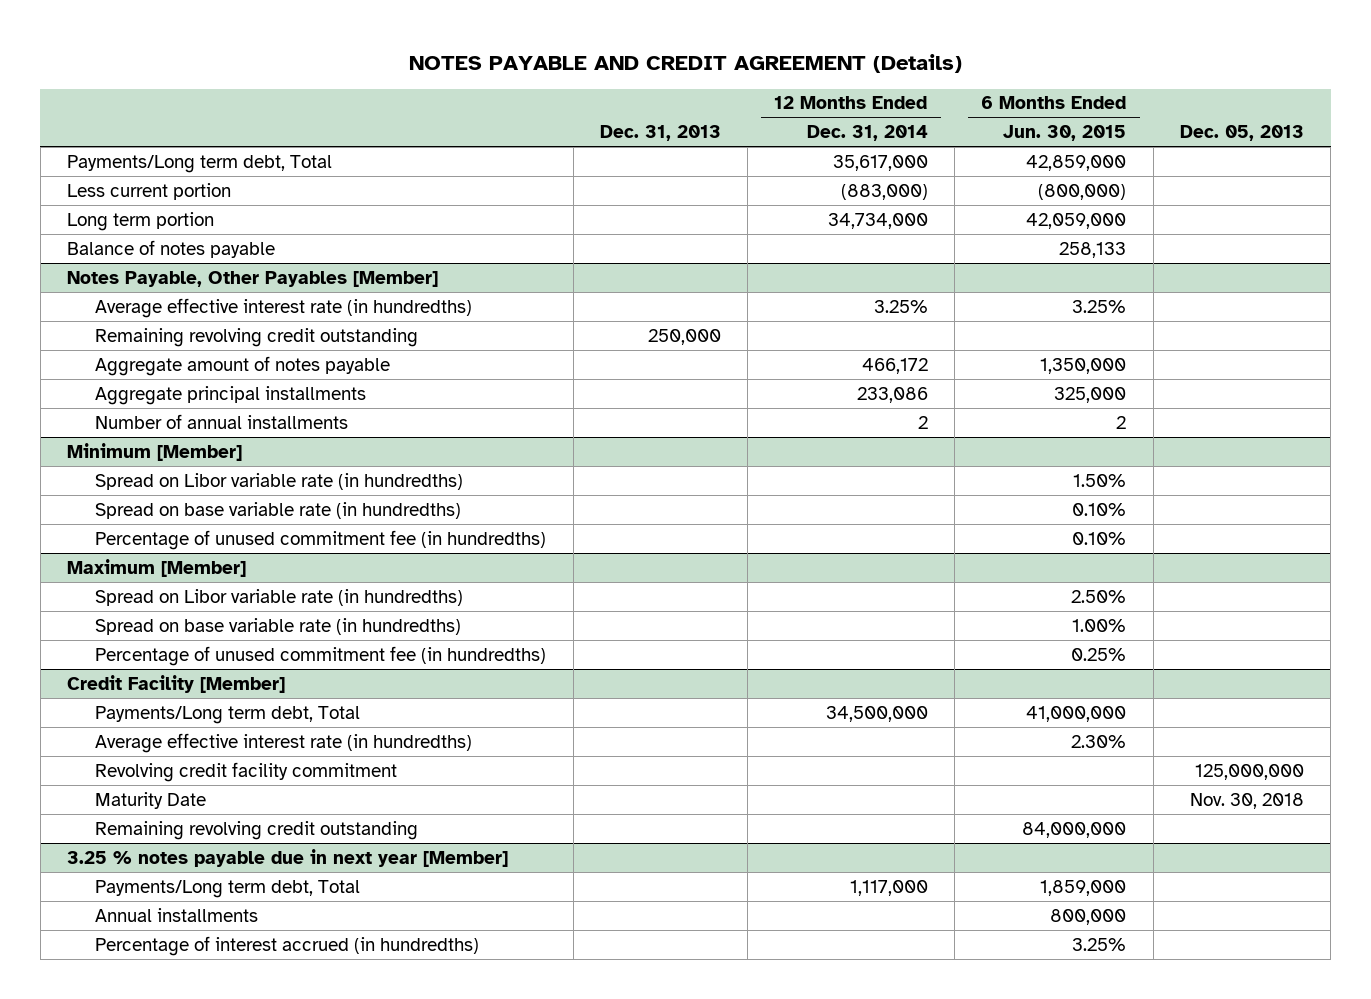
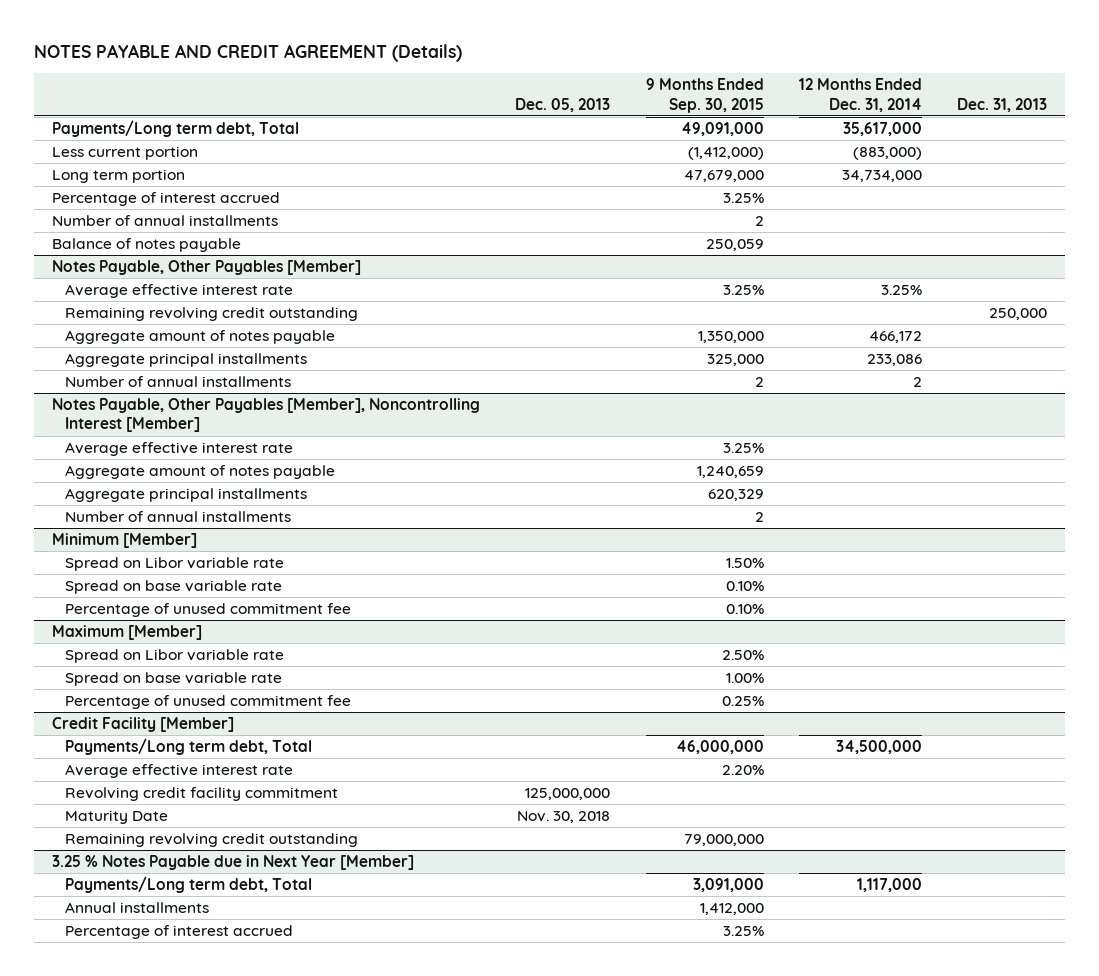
- | Dec. 31, 2013 | 12 Months Ended Dec. 31, 2014 | 6 Months Ended Jun. 30, 2015 | Dec. 05, 2013
+ | Dec. 05, 2013 | 9 Months Ended Sep. 30, 2015 | 12 Months Ended Dec. 31, 2014 | Dec. 31, 2013
+ Percentage of interest accrued | | 3.25% | |
+ Number of annual installments | | 2 | |
@ Notes Payable, Other Payables [Member]
- Average effective interest rate (in hundredths) | | 3.25% | 3.25% |
+ Average effective interest rate | | 3.25% | 3.25% |
+ Notes Payable, Other Payables [Member], Noncontrolling Interest [Member]
+ Average effective interest rate | | 3.25% | |
+ Aggregate amount of notes payable | | 1,240,659 | |
+ Aggregate principal installments | | 620,329 | |
+ Number of annual installments | | 2 | |
@ Minimum [Member]
- Spread on Libor variable rate (in hundredths) | | | 1.50% |
- Spread on base variable rate (in hundredths) | | | 0.10% |
- Percentage of unused commitment fee (in hundredths) | | | 0.10% |
+ Spread on Libor variable rate | | 1.50% | |
+ Spread on base variable rate | | 0.10% | |
+ Percentage of unused commitment fee | | 0.10% | |
@ Maximum [Member]
- Spread on Libor variable rate (in hundredths) | | | 2.50% |
- Spread on base variable rate (in hundredths) | | | 1.00% |
- Percentage of unused commitment fee (in hundredths) | | | 0.25% |
+ Spread on Libor variable rate | | 2.50% | |
+ Spread on base variable rate | | 1.00% | |
+ Percentage of unused commitment fee | | 0.25% | |
@ Credit Facility [Member]
- Average effective interest rate (in hundredths) | | | 2.30% |
+ Average effective interest rate | | 2.20% | |
- 3.25 % notes payable due in next year [Member]
+ 3.25 % Notes Payable due in Next Year [Member]
- Percentage of interest accrued (in hundredths) | | | 3.25% |
+ Percentage of interest accrued | | 3.25% | |

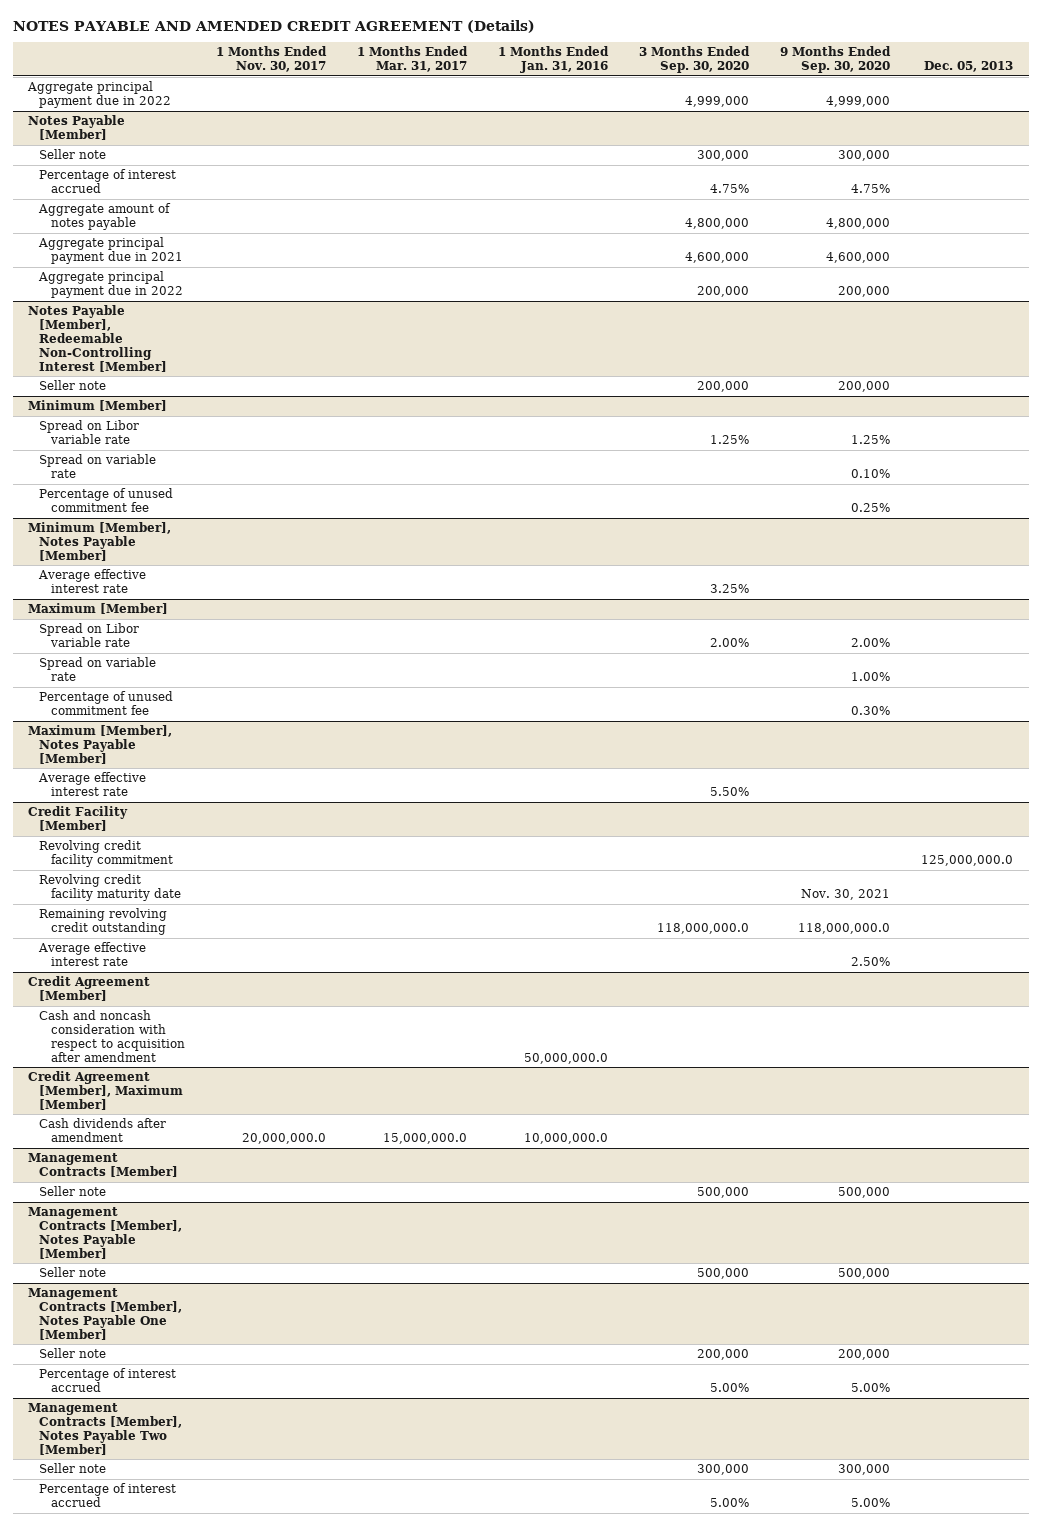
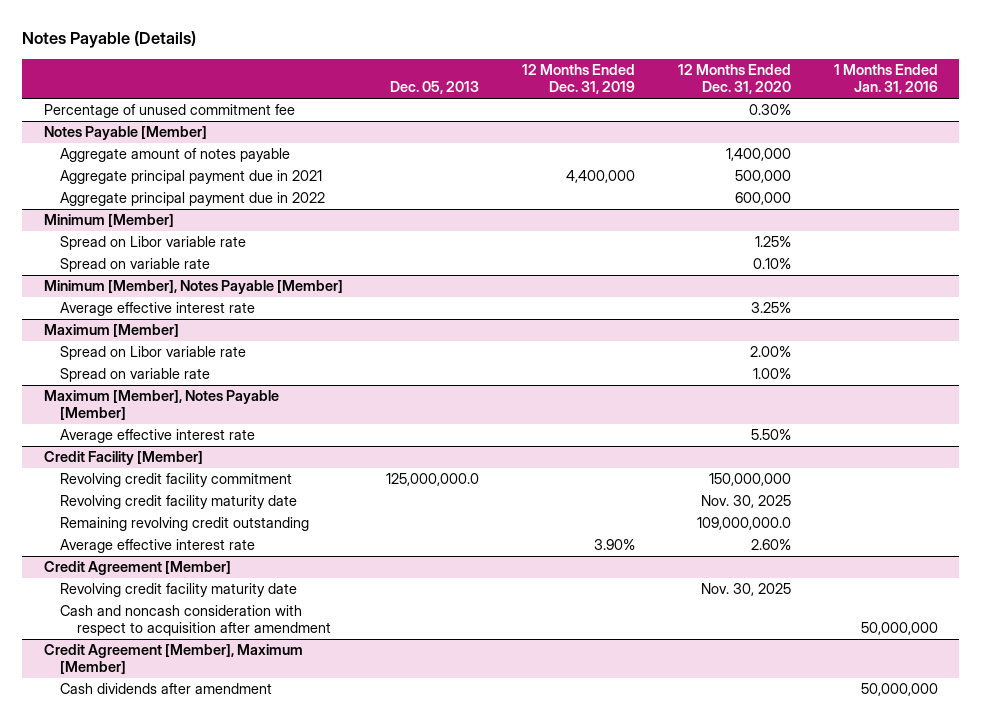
- NOTES PAYABLE AND AMENDED CREDIT AGREEMENT (Details)
+ Notes Payable (Details)
- | 1 Months Ended Nov. 30, 2017 | 1 Months Ended Mar. 31, 2017 | 1 Months Ended Jan. 31, 2016 | 3 Months Ended Sep. 30, 2020 | 9 Months Ended Sep. 30, 2020 | Dec. 05, 2013
+ | Dec. 05, 2013 | 12 Months Ended Dec. 31, 2019 | 12 Months Ended Dec. 31, 2020 | 1 Months Ended Jan. 31, 2016
- Aggregate principal payment due in 2022 | | | | 4,999,000 | 4,999,000 |
+ Percentage of unused commitment fee | | | 0.30% |
@ Notes Payable [Member]
- Seller note | | | | 300,000 | 300,000 |
- Percentage of interest accrued | | | | 4.75% | 4.75% |
- Notes Payable [Member], Redeemable Non-Controlling Interest [Member]
- Seller note | | | | 200,000 | 200,000 |
@ Minimum [Member]
- Percentage of unused commitment fee | | | | | 0.25% |
@ Maximum [Member]
- Percentage of unused commitment fee | | | | | 0.30% |
@ Credit Agreement [Member]
- Cash and noncash consideration with respect to acquisition after amendment | | | 50,000,000.0 | | |
+ Revolving credit facility maturity date | | | Nov. 30, 2025 |
+ Cash and noncash consideration with respect to acquisition after amendment | | | | 50,000,000
@ Credit Agreement [Member], Maximum [Member]
- Cash dividends after amendment | 20,000,000.0 | 15,000,000.0 | 10,000,000.0 | | |
- Management Contracts [Member]
- Seller note | | | | 500,000 | 500,000 |
- Management Contracts [Member], Notes Payable [Member]
- Seller note | | | | 500,000 | 500,000 |
- Management Contracts [Member], Notes Payable One [Member]
- Seller note | | | | 200,000 | 200,000 |
- Percentage of interest accrued | | | | 5.00% | 5.00% |
- Management Contracts [Member], Notes Payable Two [Member]
- Seller note | | | | 300,000 | 300,000 |
- Percentage of interest accrued | | | | 5.00% | 5.00% |
@ Credit Agreement [Member], Maximum [Member]
+ Cash dividends after amendment | | | | 50,000,000

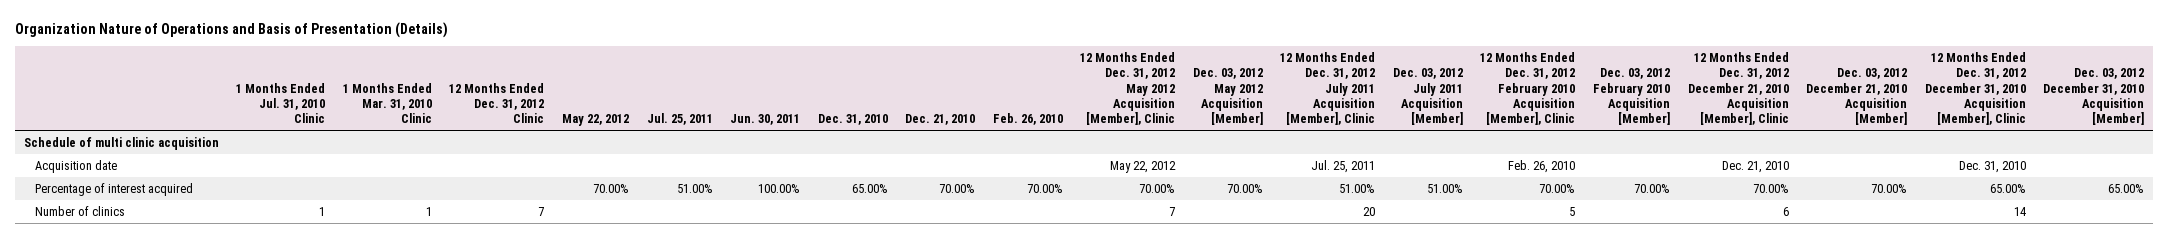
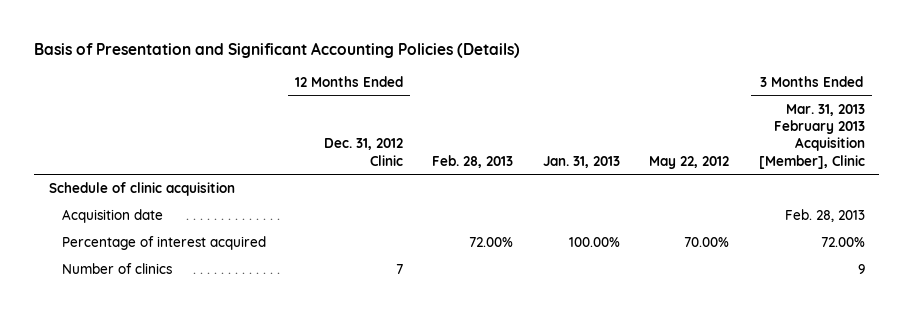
- Organization Nature of Operations and Basis of Presentation (Details)
+ Basis of Presentation and Significant Accounting Policies (Details)
- | 1 Months Ended Jul. 31, 2010 Clinic | 1 Months Ended Mar. 31, 2010 Clinic | 12 Months Ended Dec. 31, 2012 Clinic | May 22, 2012 | Jul. 25, 2011 | Jun. 30, 2011 | Dec. 31, 2010 | Dec. 21, 2010 | Feb. 26, 2010 | 12 Months Ended Dec. 31, 2012 May 2012 Acquisition [Member], Clinic | Dec. 03, 2012 May 2012 Acquisition [Member] | 12 Months Ended Dec. 31, 2012 July 2011 Acquisition [Member], Clinic | Dec. 03, 2012 July 2011 Acquisition [Member] | 12 Months Ended Dec. 31, 2012 February 2010 Acquisition [Member], Clinic | Dec. 03, 2012 February 2010 Acquisition [Member] | 12 Months Ended Dec. 31, 2012 December 21, 2010 Acquisition [Member], Clinic | Dec. 03, 2012 December 21, 2010 Acquisition [Member] | 12 Months Ended Dec. 31, 2012 December 31, 2010 Acquisition [Member], Clinic | Dec. 03, 2012 December 31, 2010 Acquisition [Member]
+ | 12 Months Ended Dec. 31, 2012 Clinic | Feb. 28, 2013 | Jan. 31, 2013 | May 22, 2012 | 3 Months Ended Mar. 31, 2013 February 2013 Acquisition [Member], Clinic
- Schedule of multi clinic acquisition
+ Schedule of clinic acquisition

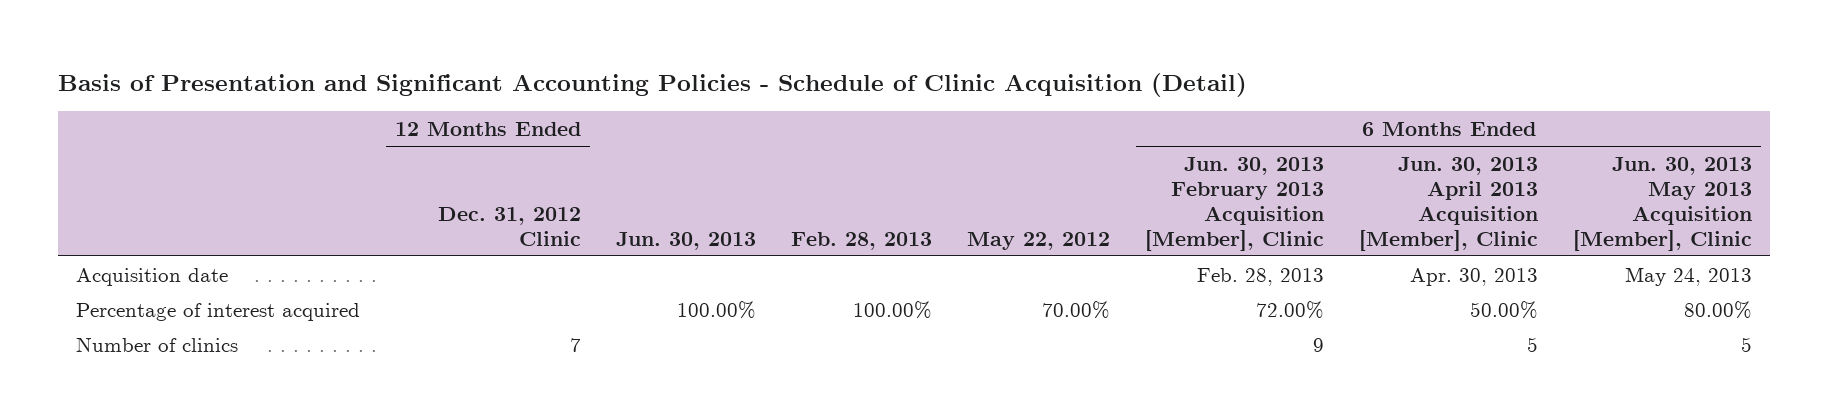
- Basis of Presentation and Significant Accounting Policies (Details)
+ Basis of Presentation and Significant Accounting Policies - Schedule of Clinic Acquisition (Detail)
- | 12 Months Ended Dec. 31, 2012 Clinic | Feb. 28, 2013 | Jan. 31, 2013 | May 22, 2012 | 3 Months Ended Mar. 31, 2013 February 2013 Acquisition [Member], Clinic
+ | 12 Months Ended Dec. 31, 2012 Clinic | Jun. 30, 2013 | Feb. 28, 2013 | May 22, 2012 | 6 Months Ended Jun. 30, 2013 February 2013 Acquisition [Member], Clinic | 6 Months Ended Jun. 30, 2013 April 2013 Acquisition [Member], Clinic | 6 Months Ended Jun. 30, 2013 May 2013 Acquisition [Member], Clinic
- Schedule of clinic acquisition
- Percentage of interest acquired | | 72.00% | 100.00% | 70.00% | 72.00%
+ Percentage of interest acquired | | 100.00% | 100.00% | 70.00% | 72.00% | 50.00% | 80.00%

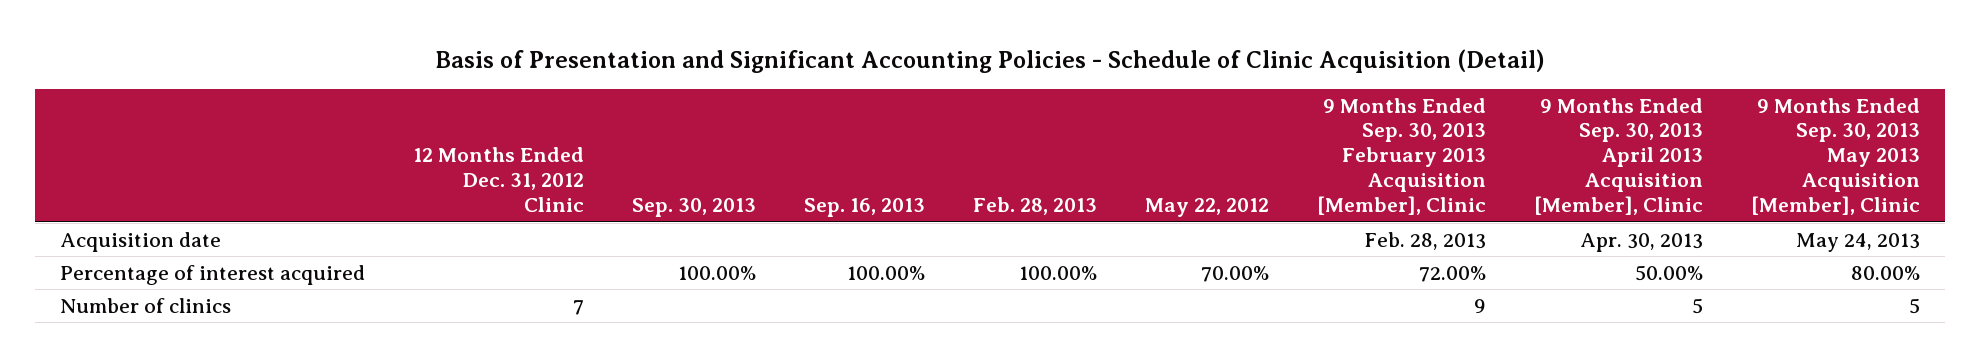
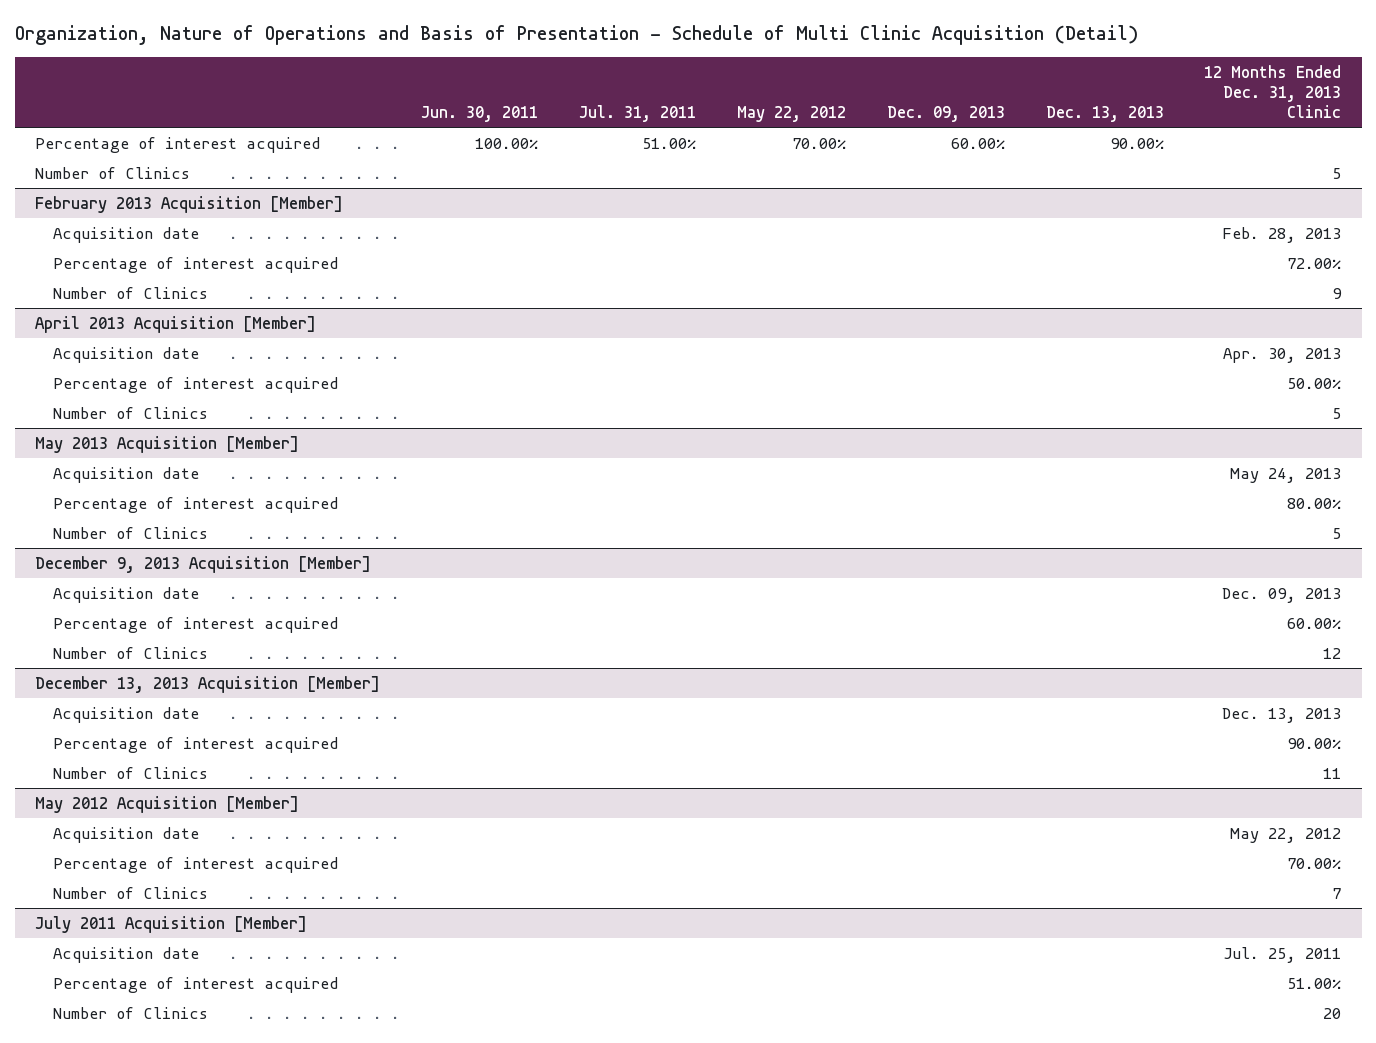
- Basis of Presentation and Significant Accounting Policies - Schedule of Clinic Acquisition (Detail)
+ Organization, Nature of Operations and Basis of Presentation - Schedule of Multi Clinic Acquisition (Detail)
- | 12 Months Ended Dec. 31, 2012 Clinic | Sep. 30, 2013 | Sep. 16, 2013 | Feb. 28, 2013 | May 22, 2012 | 9 Months Ended Sep. 30, 2013 February 2013 Acquisition [Member], Clinic | 9 Months Ended Sep. 30, 2013 April 2013 Acquisition [Member], Clinic | 9 Months Ended Sep. 30, 2013 May 2013 Acquisition [Member], Clinic
+ | Jun. 30, 2011 | Jul. 31, 2011 | May 22, 2012 | Dec. 09, 2013 | Dec. 13, 2013 | 12 Months Ended Dec. 31, 2013 Clinic
- Acquisition date | | | | | | Feb. 28, 2013 | Apr. 30, 2013 | May 24, 2013
- Number of clinics | 7 | | | | | 9 | 5 | 5
+ Number of Clinics | | | | | | 5
+ February 2013 Acquisition [Member]
+ Acquisition date | | | | | | Feb. 28, 2013
+ Percentage of interest acquired | | | | | | 72.00%
+ Number of Clinics | | | | | | 9
+ April 2013 Acquisition [Member]
+ Acquisition date | | | | | | Apr. 30, 2013
+ Percentage of interest acquired | | | | | | 50.00%
+ Number of Clinics | | | | | | 5
+ May 2013 Acquisition [Member]
+ Acquisition date | | | | | | May 24, 2013
+ Percentage of interest acquired | | | | | | 80.00%
+ Number of Clinics | | | | | | 5
+ December 9, 2013 Acquisition [Member]
+ Acquisition date | | | | | | Dec. 09, 2013
+ Percentage of interest acquired | | | | | | 60.00%
+ Number of Clinics | | | | | | 12
+ December 13, 2013 Acquisition [Member]
+ Acquisition date | | | | | | Dec. 13, 2013
+ Percentage of interest acquired | | | | | | 90.00%
+ Number of Clinics | | | | | | 11
+ May 2012 Acquisition [Member]
+ Acquisition date | | | | | | May 22, 2012
+ Percentage of interest acquired | | | | | | 70.00%
+ Number of Clinics | | | | | | 7
+ July 2011 Acquisition [Member]
+ Acquisition date | | | | | | Jul. 25, 2011
+ Percentage of interest acquired | | | | | | 51.00%
+ Number of Clinics | | | | | | 20

